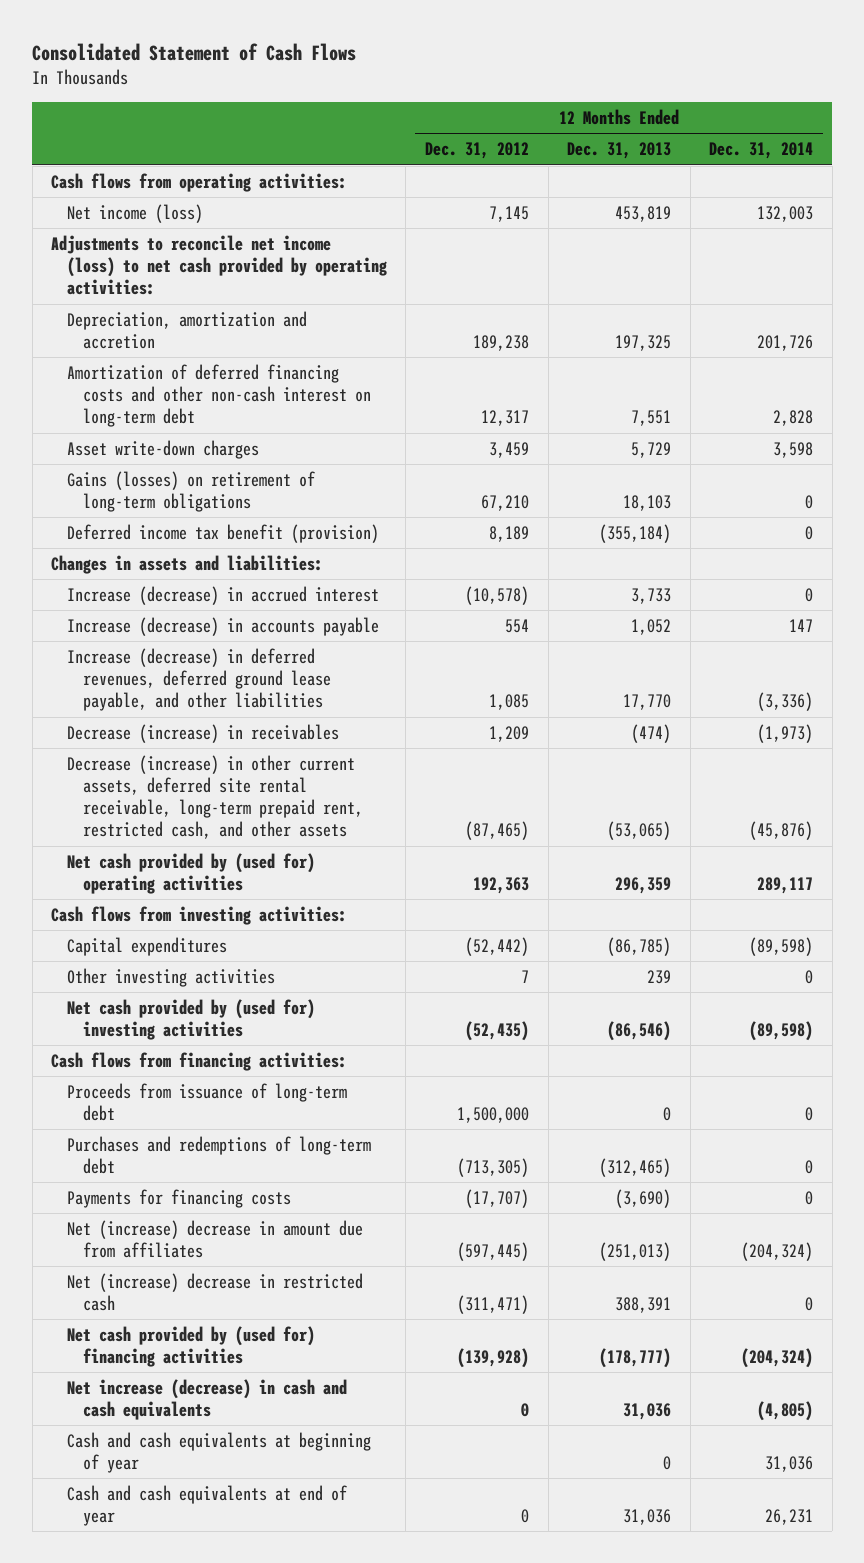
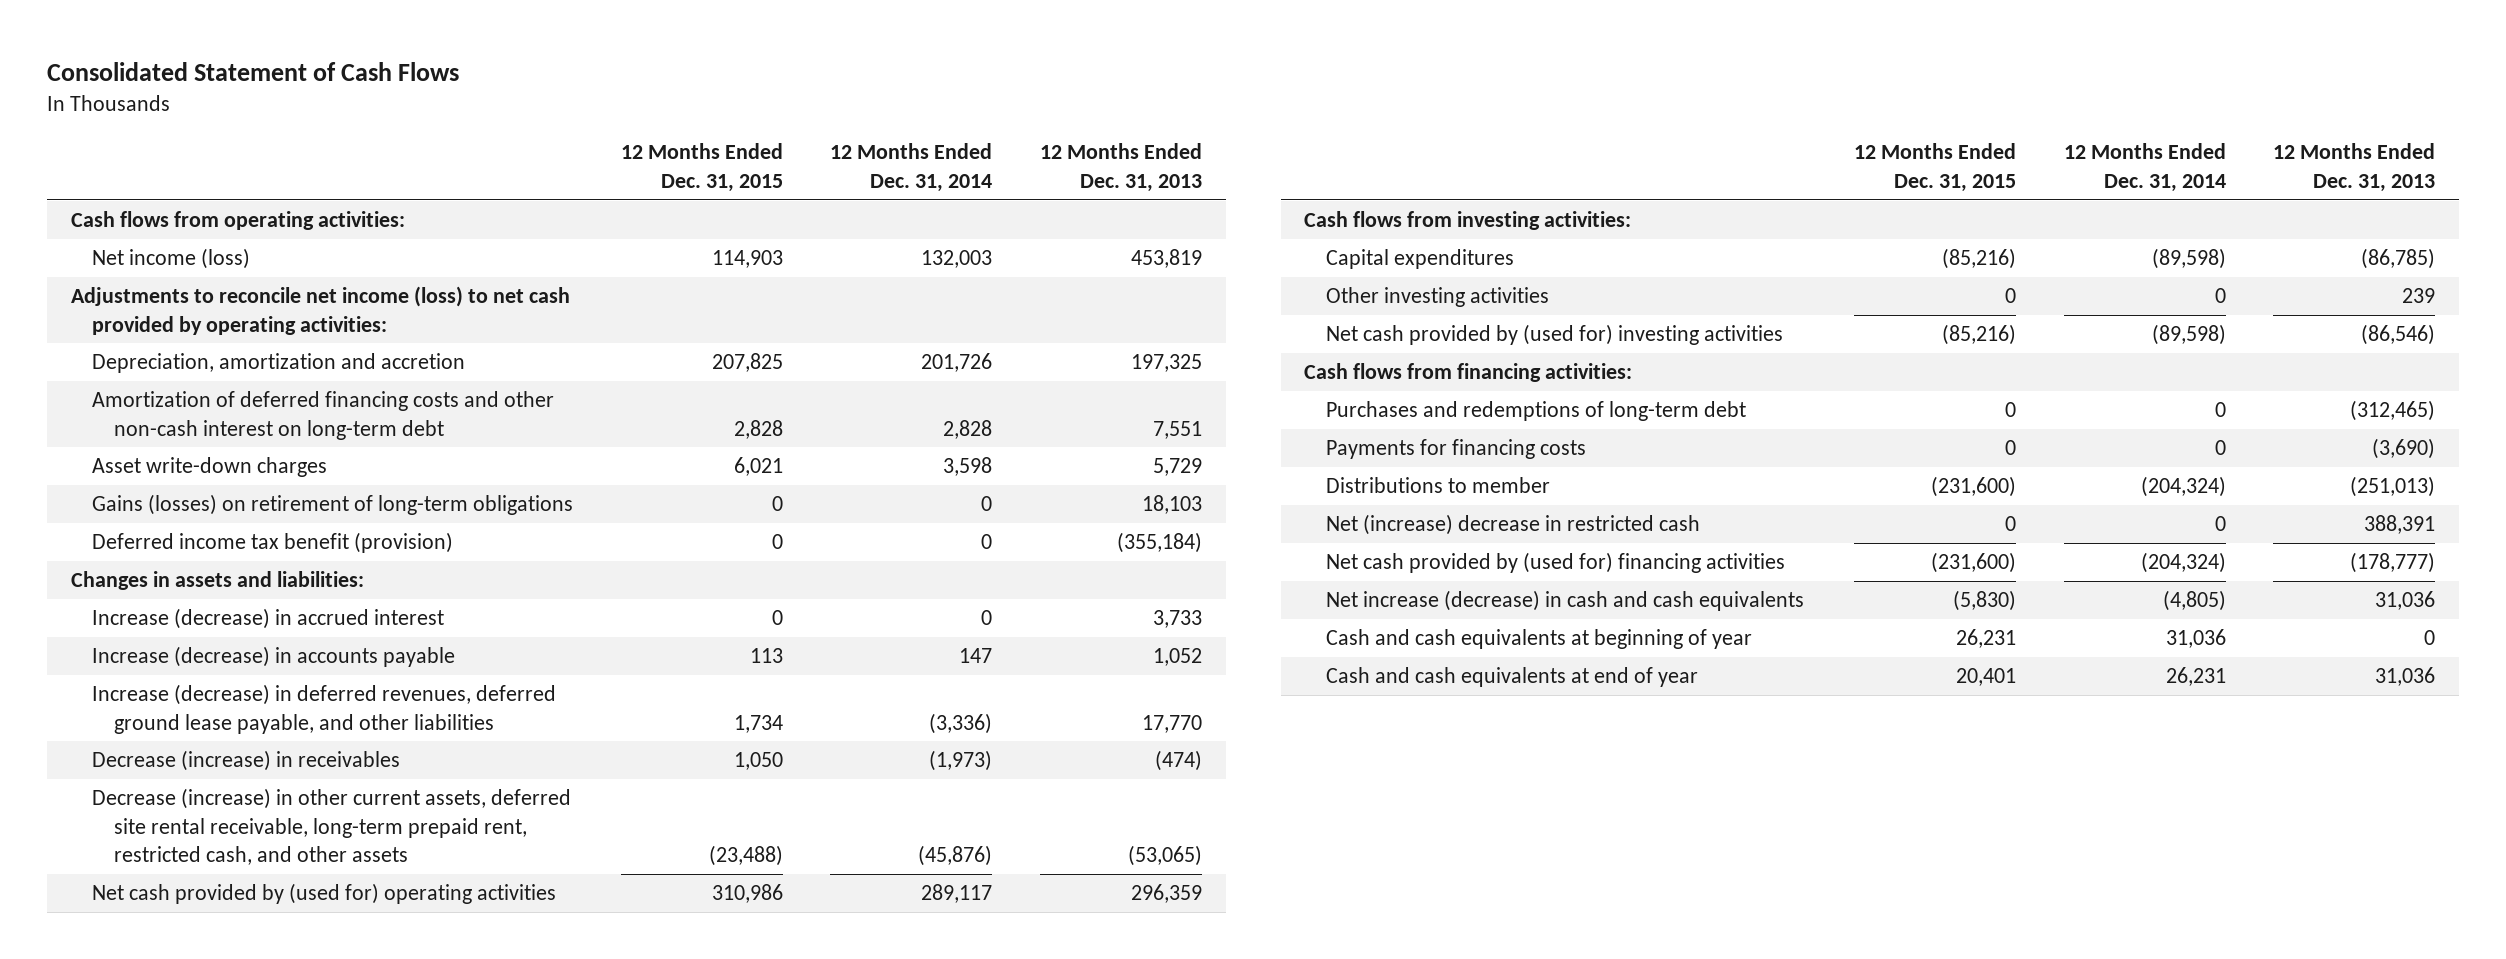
- | 12 Months Ended Dec. 31, 2012 | 12 Months Ended Dec. 31, 2013 | 12 Months Ended Dec. 31, 2014
+ | 12 Months Ended Dec. 31, 2015 | 12 Months Ended Dec. 31, 2014 | 12 Months Ended Dec. 31, 2013
- Proceeds from issuance of long-term debt | 1,500,000 | 0 | 0
- Net (increase) decrease in amount due from affiliates | (597,445) | (251,013) | (204,324)
+ Distributions to member | (231,600) | (204,324) | (251,013)

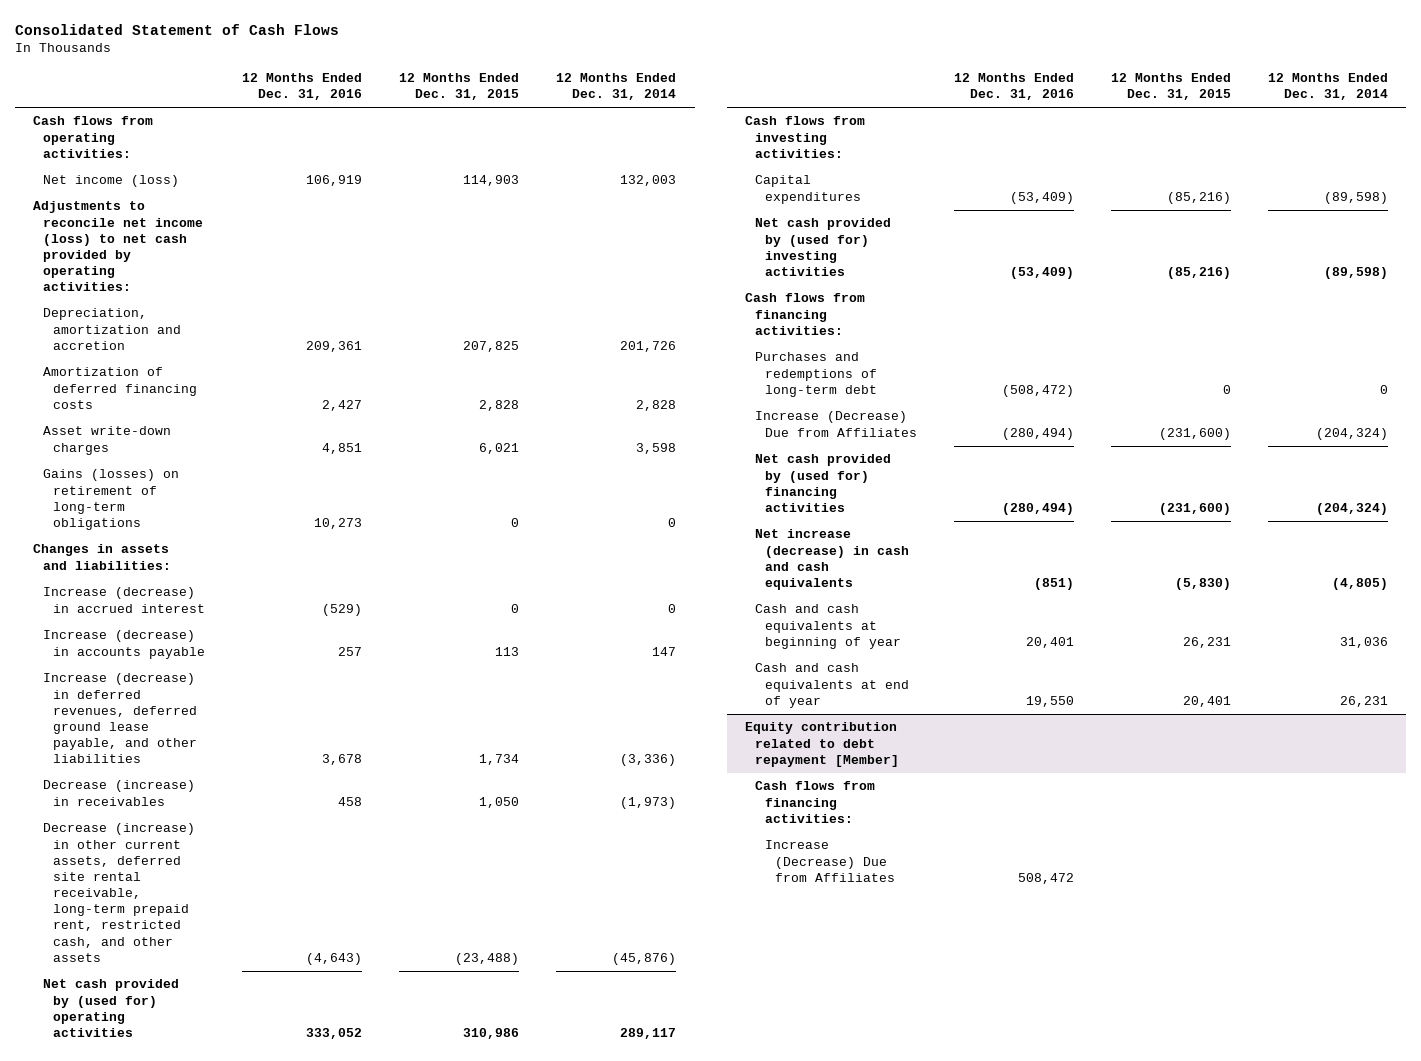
- | 12 Months Ended Dec. 31, 2015 | 12 Months Ended Dec. 31, 2014 | 12 Months Ended Dec. 31, 2013
+ | 12 Months Ended Dec. 31, 2016 | 12 Months Ended Dec. 31, 2015 | 12 Months Ended Dec. 31, 2014
- Amortization of deferred financing costs and other non-cash interest on long-term debt | 2,828 | 2,828 | 7,551
+ Amortization of deferred financing costs | 2,427 | 2,828 | 2,828
- Deferred income tax benefit (provision) | 0 | 0 | (355,184)
- Other investing activities | 0 | 0 | 239
- Payments for financing costs | 0 | 0 | (3,690)
- Distributions to member | (231,600) | (204,324) | (251,013)
- Net (increase) decrease in restricted cash | 0 | 0 | 388,391
+ Increase (Decrease) Due from Affiliates | (280,494) | (231,600) | (204,324)
+ Equity contribution related to debt repayment [Member]
+ Cash flows from financing activities:
+ Increase (Decrease) Due from Affiliates | 508,472 | |

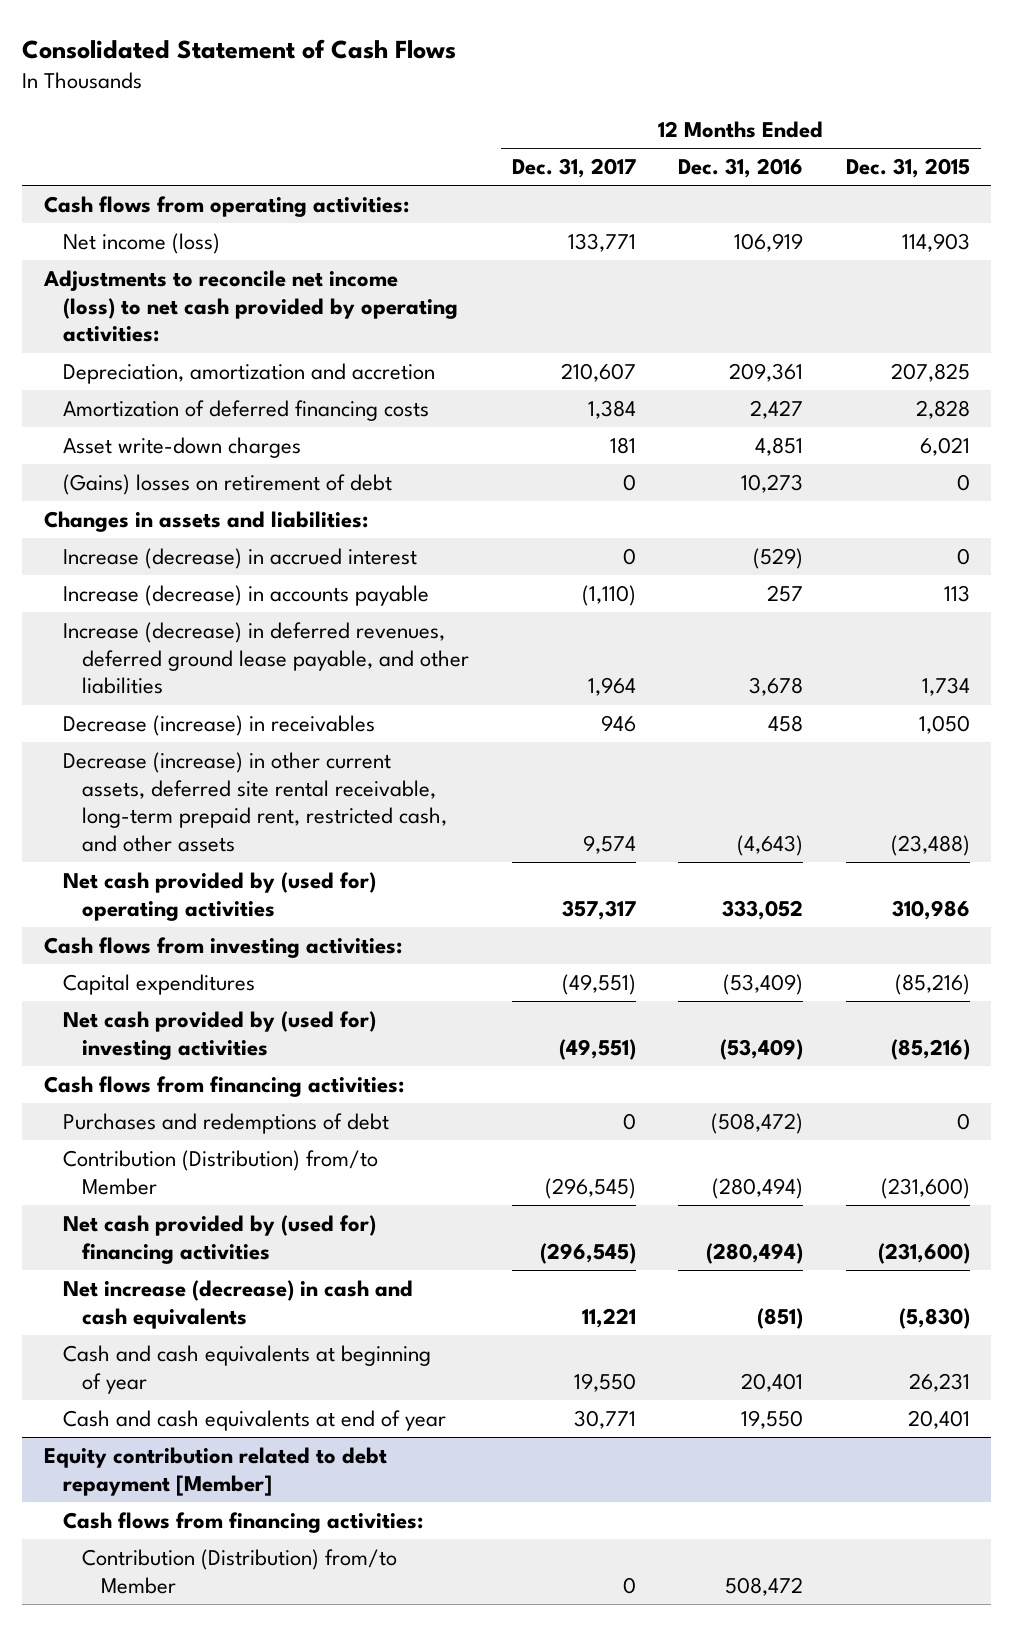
- | 12 Months Ended Dec. 31, 2016 | 12 Months Ended Dec. 31, 2015 | 12 Months Ended Dec. 31, 2014
+ | 12 Months Ended Dec. 31, 2017 | 12 Months Ended Dec. 31, 2016 | 12 Months Ended Dec. 31, 2015
- Gains (losses) on retirement of long-term obligations | 10,273 | 0 | 0
+ (Gains) losses on retirement of debt | 0 | 10,273 | 0
- Purchases and redemptions of long-term debt | (508,472) | 0 | 0
- Increase (Decrease) Due from Affiliates | (280,494) | (231,600) | (204,324)
+ Purchases and redemptions of debt | 0 | (508,472) | 0
+ Contribution (Distribution) from/to Member | (296,545) | (280,494) | (231,600)
@ Equity contribution related to debt repayment [Member]
- Increase (Decrease) Due from Affiliates | 508,472 | |
+ Contribution (Distribution) from/to Member | 0 | 508,472 |

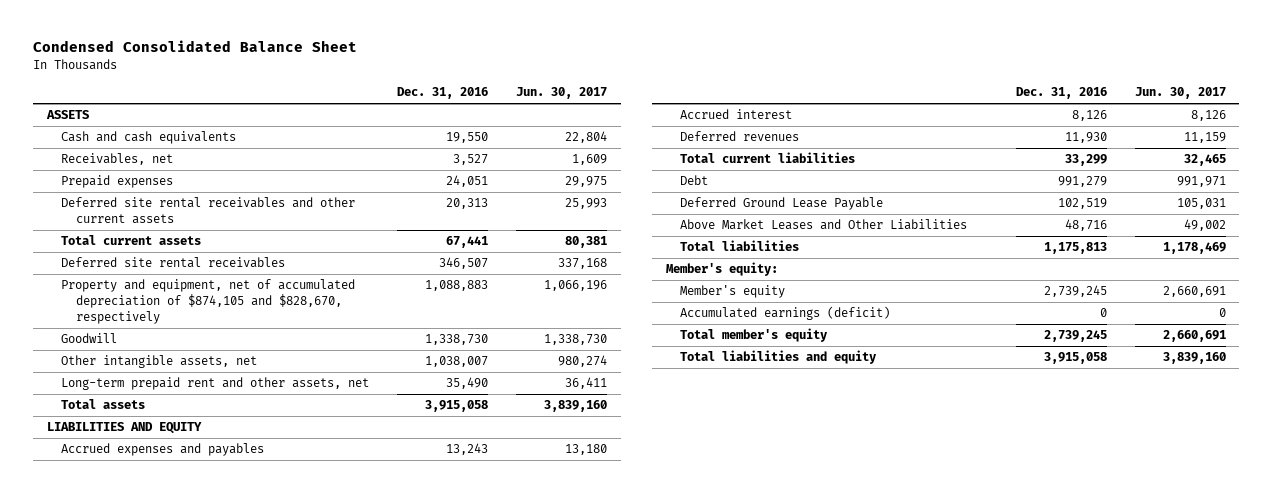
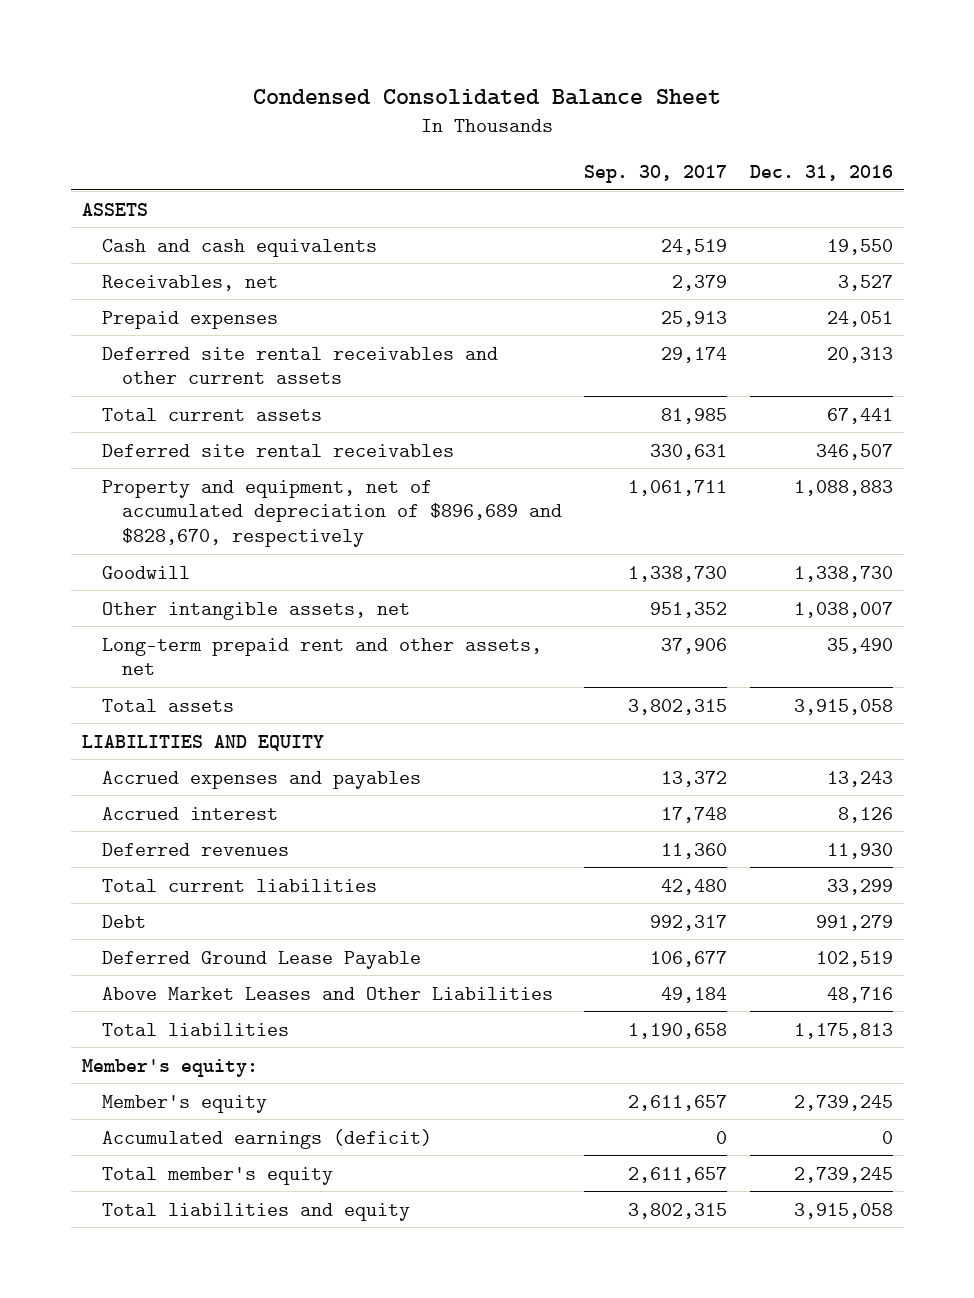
- | Dec. 31, 2016 | Jun. 30, 2017
+ | Sep. 30, 2017 | Dec. 31, 2016
- Property and equipment, net of accumulated depreciation of $874,105 and $828,670, respectively | 1,088,883 | 1,066,196
+ Property and equipment, net of accumulated depreciation of $896,689 and $828,670, respectively | 1,061,711 | 1,088,883

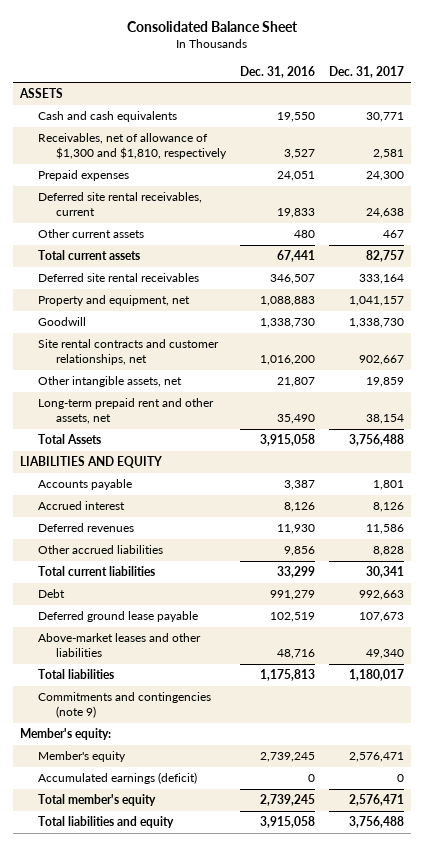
- Condensed Consolidated Balance Sheet
+ Consolidated Balance Sheet
- | Sep. 30, 2017 | Dec. 31, 2016
+ | Dec. 31, 2016 | Dec. 31, 2017
- Receivables, net | 2,379 | 3,527
+ Receivables, net of allowance of $1,300 and $1,810, respectively | 3,527 | 2,581
- Deferred site rental receivables and other current assets | 29,174 | 20,313
+ Deferred site rental receivables, current | 19,833 | 24,638
+ Other current assets | 480 | 467
- Property and equipment, net of accumulated depreciation of $896,689 and $828,670, respectively | 1,061,711 | 1,088,883
+ Property and equipment, net | 1,088,883 | 1,041,157
- Other intangible assets, net | 951,352 | 1,038,007
+ Site rental contracts and customer relationships, net | 1,016,200 | 902,667
+ Other intangible assets, net | 21,807 | 19,859
- Total assets | 3,802,315 | 3,915,058
+ Total Assets | 3,915,058 | 3,756,488
- Accrued expenses and payables | 13,372 | 13,243
+ Accounts payable | 3,387 | 1,801
+ Other accrued liabilities | 9,856 | 8,828
- Deferred Ground Lease Payable | 106,677 | 102,519
- Above Market Leases and Other Liabilities | 49,184 | 48,716
+ Deferred ground lease payable | 102,519 | 107,673
+ Above-market leases and other liabilities | 48,716 | 49,340
+ Commitments and contingencies (note 9)

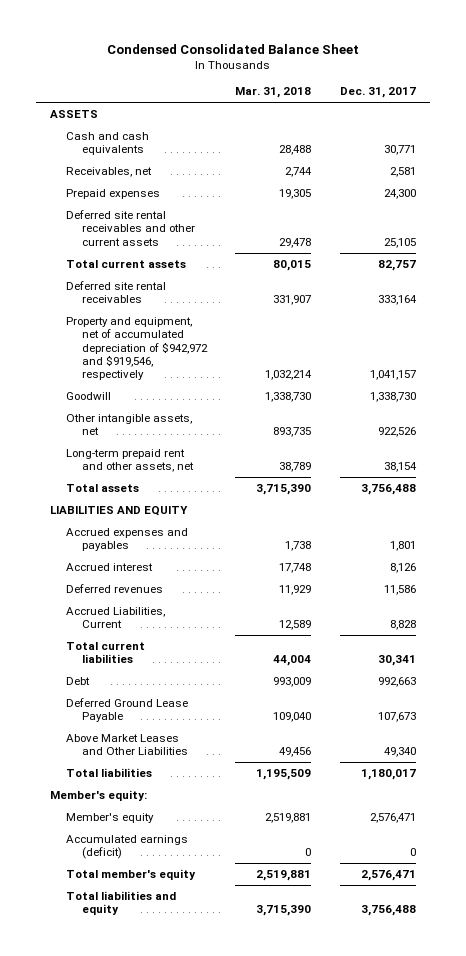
- Consolidated Balance Sheet
+ Condensed Consolidated Balance Sheet
- | Dec. 31, 2016 | Dec. 31, 2017
+ | Mar. 31, 2018 | Dec. 31, 2017
- Receivables, net of allowance of $1,300 and $1,810, respectively | 3,527 | 2,581
+ Receivables, net | 2,744 | 2,581
- Deferred site rental receivables, current | 19,833 | 24,638
- Other current assets | 480 | 467
+ Deferred site rental receivables and other current assets | 29,478 | 25,105
- Property and equipment, net | 1,088,883 | 1,041,157
+ Property and equipment, net of accumulated depreciation of $942,972 and $919,546, respectively | 1,032,214 | 1,041,157
- Site rental contracts and customer relationships, net | 1,016,200 | 902,667
- Other intangible assets, net | 21,807 | 19,859
+ Other intangible assets, net | 893,735 | 922,526
- Total Assets | 3,915,058 | 3,756,488
+ Total assets | 3,715,390 | 3,756,488
- Accounts payable | 3,387 | 1,801
+ Accrued expenses and payables | 1,738 | 1,801
- Other accrued liabilities | 9,856 | 8,828
+ Accrued Liabilities, Current | 12,589 | 8,828
- Deferred ground lease payable | 102,519 | 107,673
- Above-market leases and other liabilities | 48,716 | 49,340
+ Deferred Ground Lease Payable | 109,040 | 107,673
+ Above Market Leases and Other Liabilities | 49,456 | 49,340
- Commitments and contingencies (note 9)

